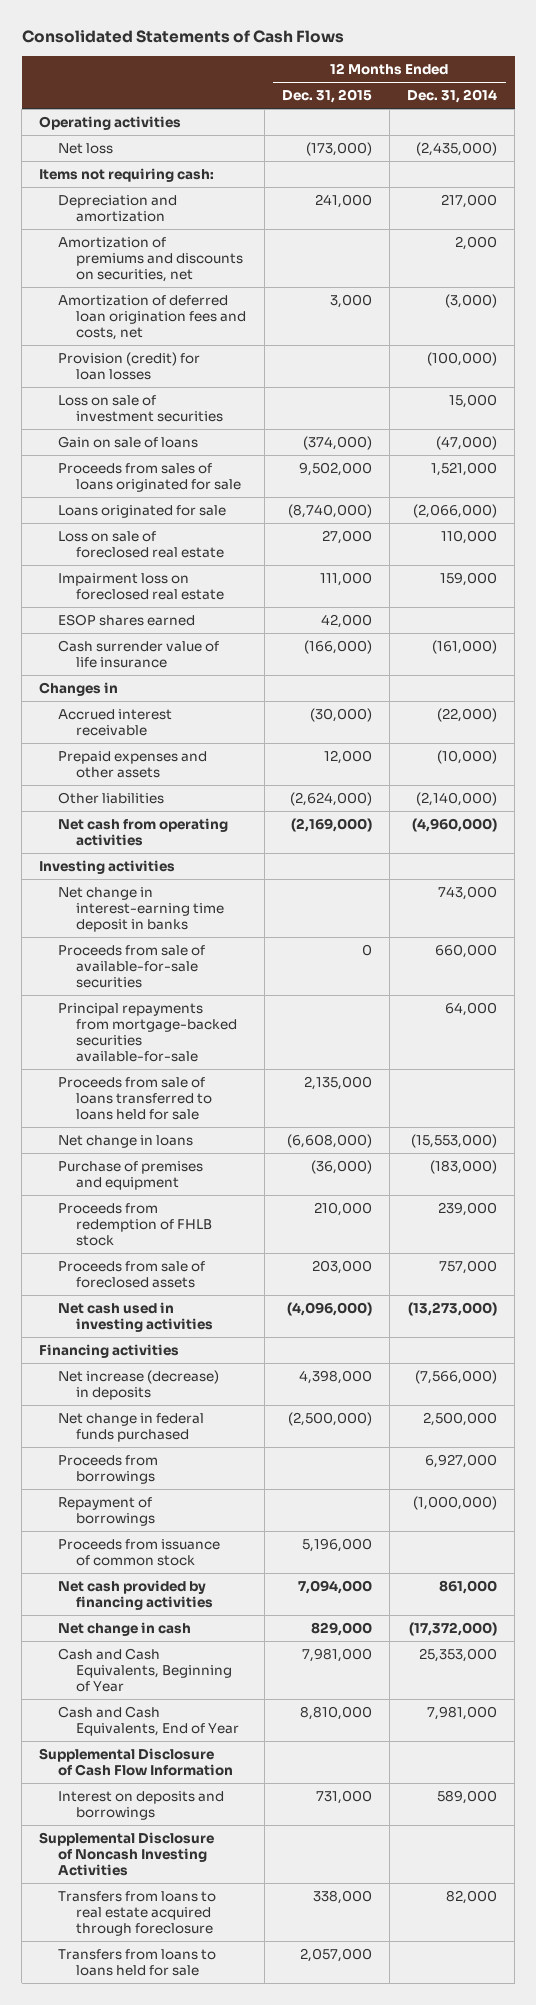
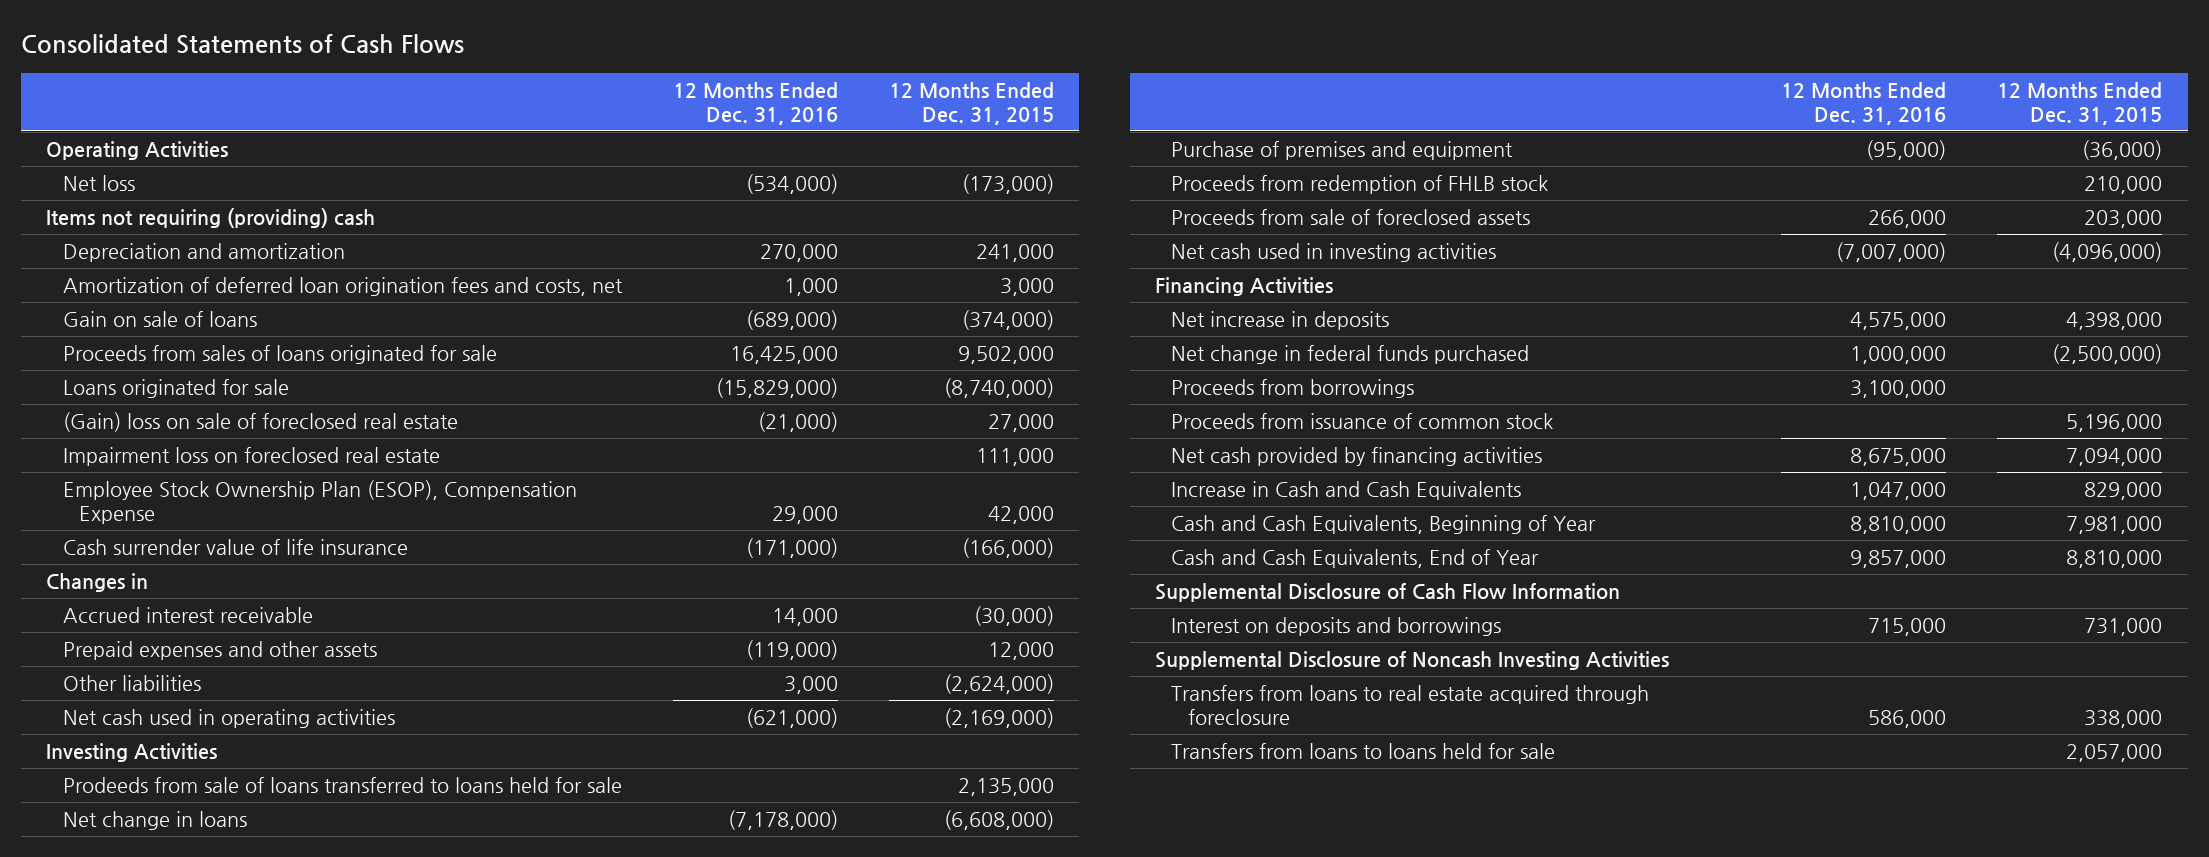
- | 12 Months Ended Dec. 31, 2015 | 12 Months Ended Dec. 31, 2014
+ | 12 Months Ended Dec. 31, 2016 | 12 Months Ended Dec. 31, 2015
- Operating activities
+ Operating Activities
- Items not requiring cash:
+ Items not requiring (providing) cash
- Amortization of premiums and discounts on securities, net | | 2,000
- Provision (credit) for loan losses | | (100,000)
- Loss on sale of investment securities | | 15,000
- Loss on sale of foreclosed real estate | 27,000 | 110,000
+ (Gain) loss on sale of foreclosed real estate | (21,000) | 27,000
- ESOP shares earned | 42,000 |
+ Employee Stock Ownership Plan (ESOP), Compensation Expense | 29,000 | 42,000
- Net cash from operating activities | (2,169,000) | (4,960,000)
- Investing activities
- Net change in interest-earning time deposit in banks | | 743,000
- Proceeds from sale of available-for-sale securities | 0 | 660,000
- Principal repayments from mortgage-backed securities available-for-sale | | 64,000
- Proceeds from sale of loans transferred to loans held for sale | 2,135,000 |
+ Net cash used in operating activities | (621,000) | (2,169,000)
+ Investing Activities
+ Prodeeds from sale of loans transferred to loans held for sale | | 2,135,000
- Financing activities
- Net increase (decrease) in deposits | 4,398,000 | (7,566,000)
+ Financing Activities
+ Net increase in deposits | 4,575,000 | 4,398,000
- Repayment of borrowings | | (1,000,000)
- Net change in cash | 829,000 | (17,372,000)
+ Increase in Cash and Cash Equivalents | 1,047,000 | 829,000

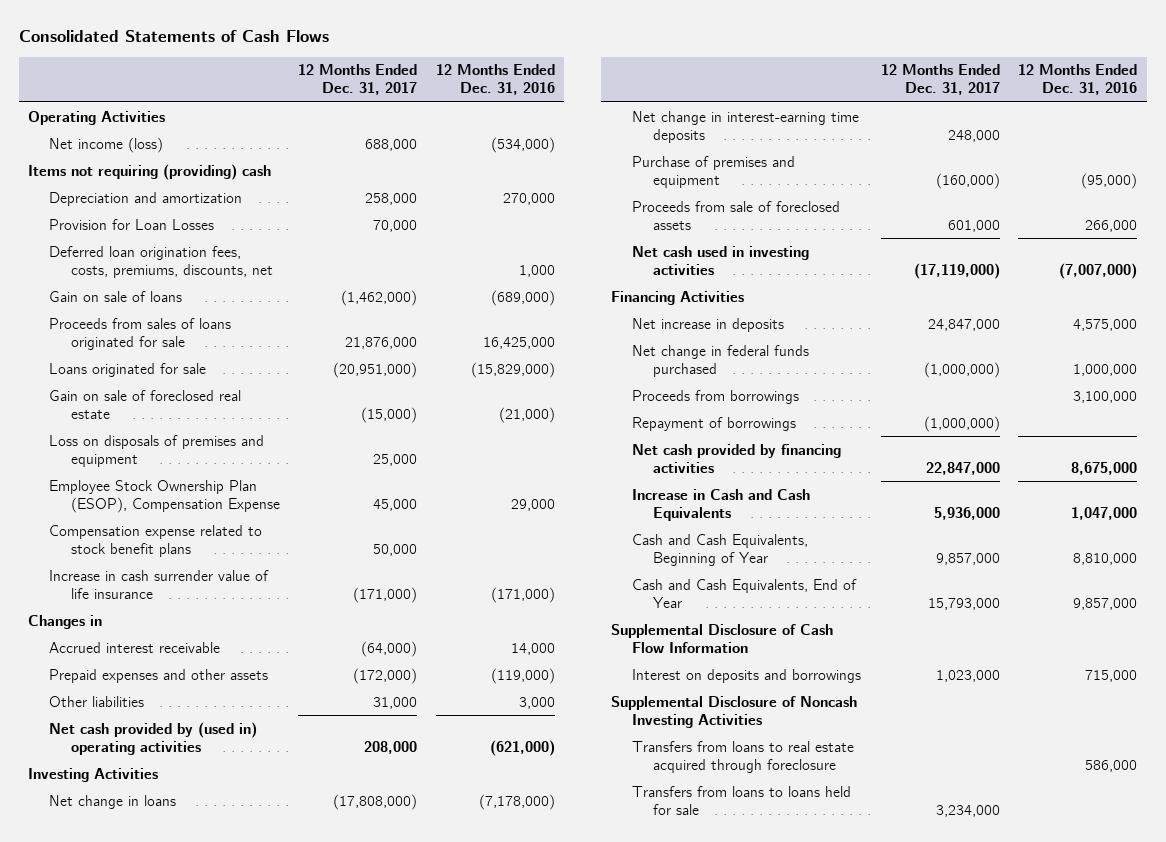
- | 12 Months Ended Dec. 31, 2016 | 12 Months Ended Dec. 31, 2015
+ | 12 Months Ended Dec. 31, 2017 | 12 Months Ended Dec. 31, 2016
- Net loss | (534,000) | (173,000)
+ Net income (loss) | 688,000 | (534,000)
- Amortization of deferred loan origination fees and costs, net | 1,000 | 3,000
+ Provision for Loan Losses | 70,000 |
+ Deferred loan origination fees, costs, premiums, discounts, net | | 1,000
- (Gain) loss on sale of foreclosed real estate | (21,000) | 27,000
- Impairment loss on foreclosed real estate | | 111,000
+ Gain on sale of foreclosed real estate | (15,000) | (21,000)
+ Loss on disposals of premises and equipment | 25,000 |
- Cash surrender value of life insurance | (171,000) | (166,000)
+ Compensation expense related to stock benefit plans | 50,000 |
+ Increase in cash surrender value of life insurance | (171,000) | (171,000)
- Net cash used in operating activities | (621,000) | (2,169,000)
+ Net cash provided by (used in) operating activities | 208,000 | (621,000)
- Prodeeds from sale of loans transferred to loans held for sale | | 2,135,000
+ Net change in interest-earning time deposits | 248,000 |
- Proceeds from redemption of FHLB stock | | 210,000
- Proceeds from issuance of common stock | | 5,196,000
+ Repayment of borrowings | (1,000,000) |

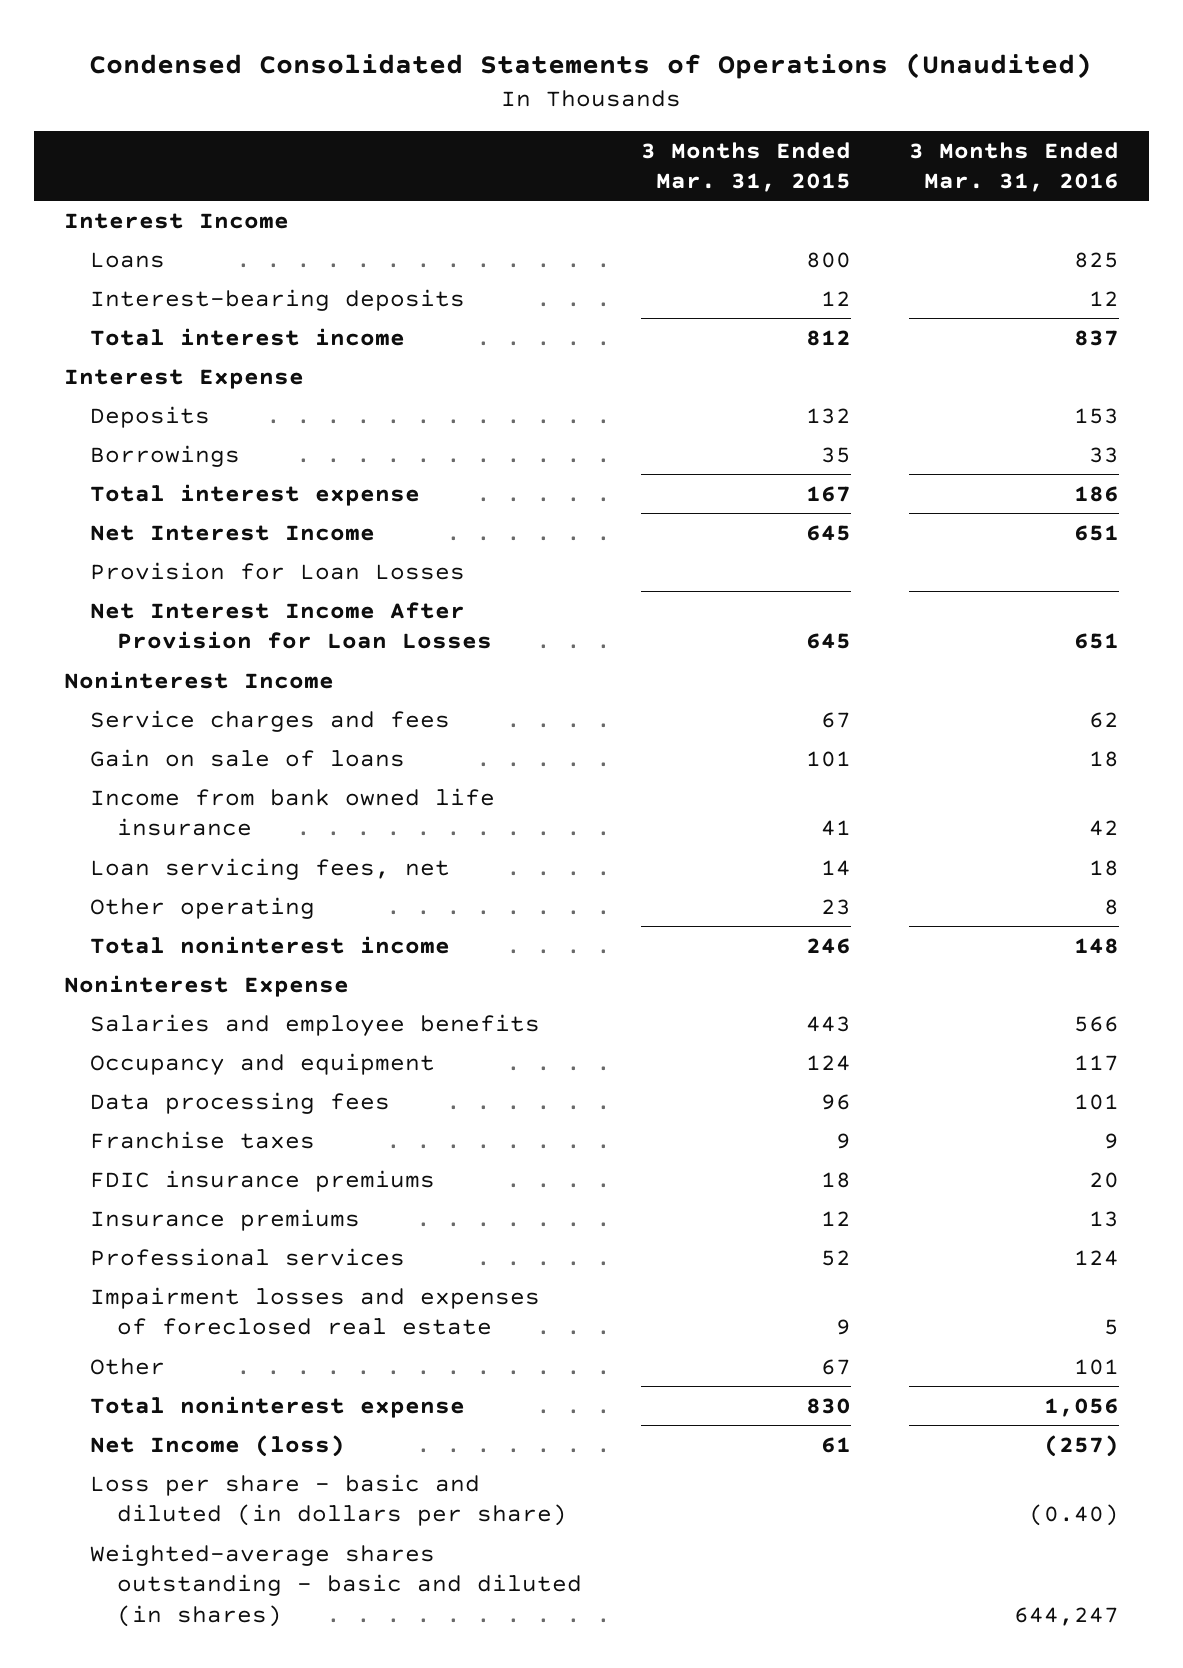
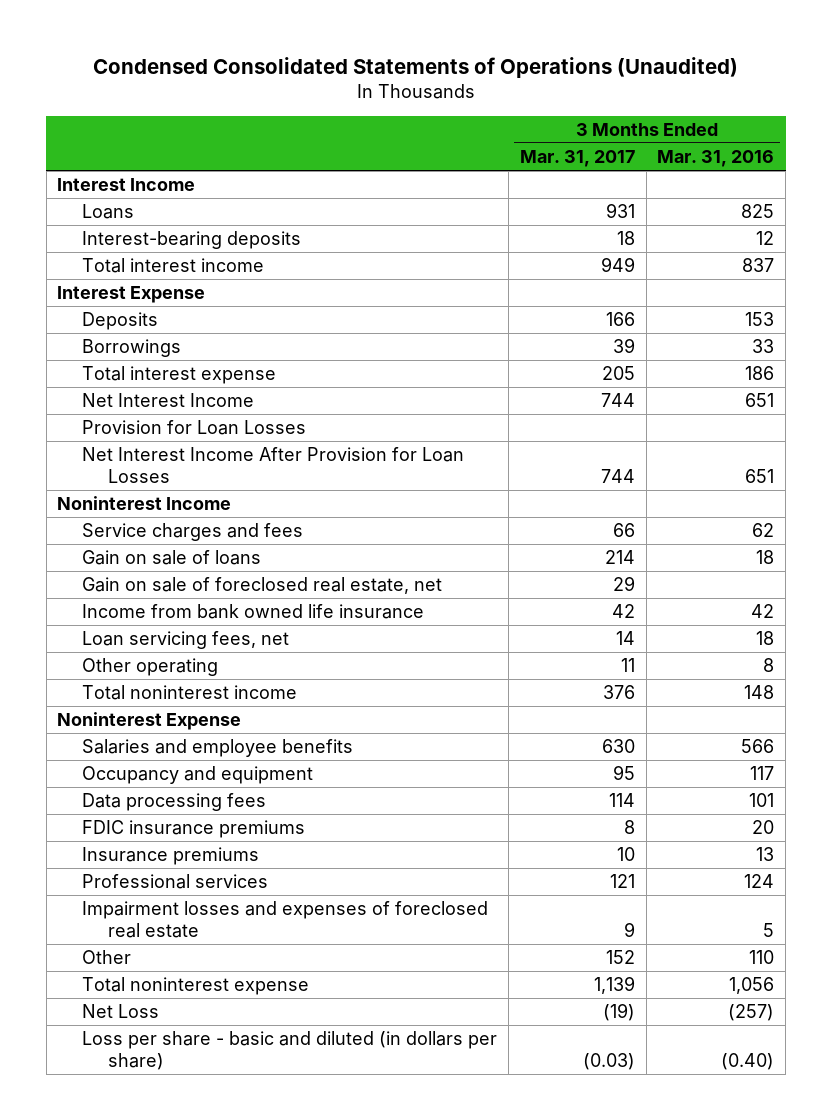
- | 3 Months Ended Mar. 31, 2015 | 3 Months Ended Mar. 31, 2016
+ | 3 Months Ended Mar. 31, 2017 | 3 Months Ended Mar. 31, 2016
+ Gain on sale of foreclosed real estate, net | 29 |
- Franchise taxes | 9 | 9
- Other | 67 | 101
+ Other | 152 | 110
- Net Income (loss) | 61 | (257)
+ Net Loss | (19) | (257)
- Weighted-average shares outstanding - basic and diluted (in shares) | | 644,247

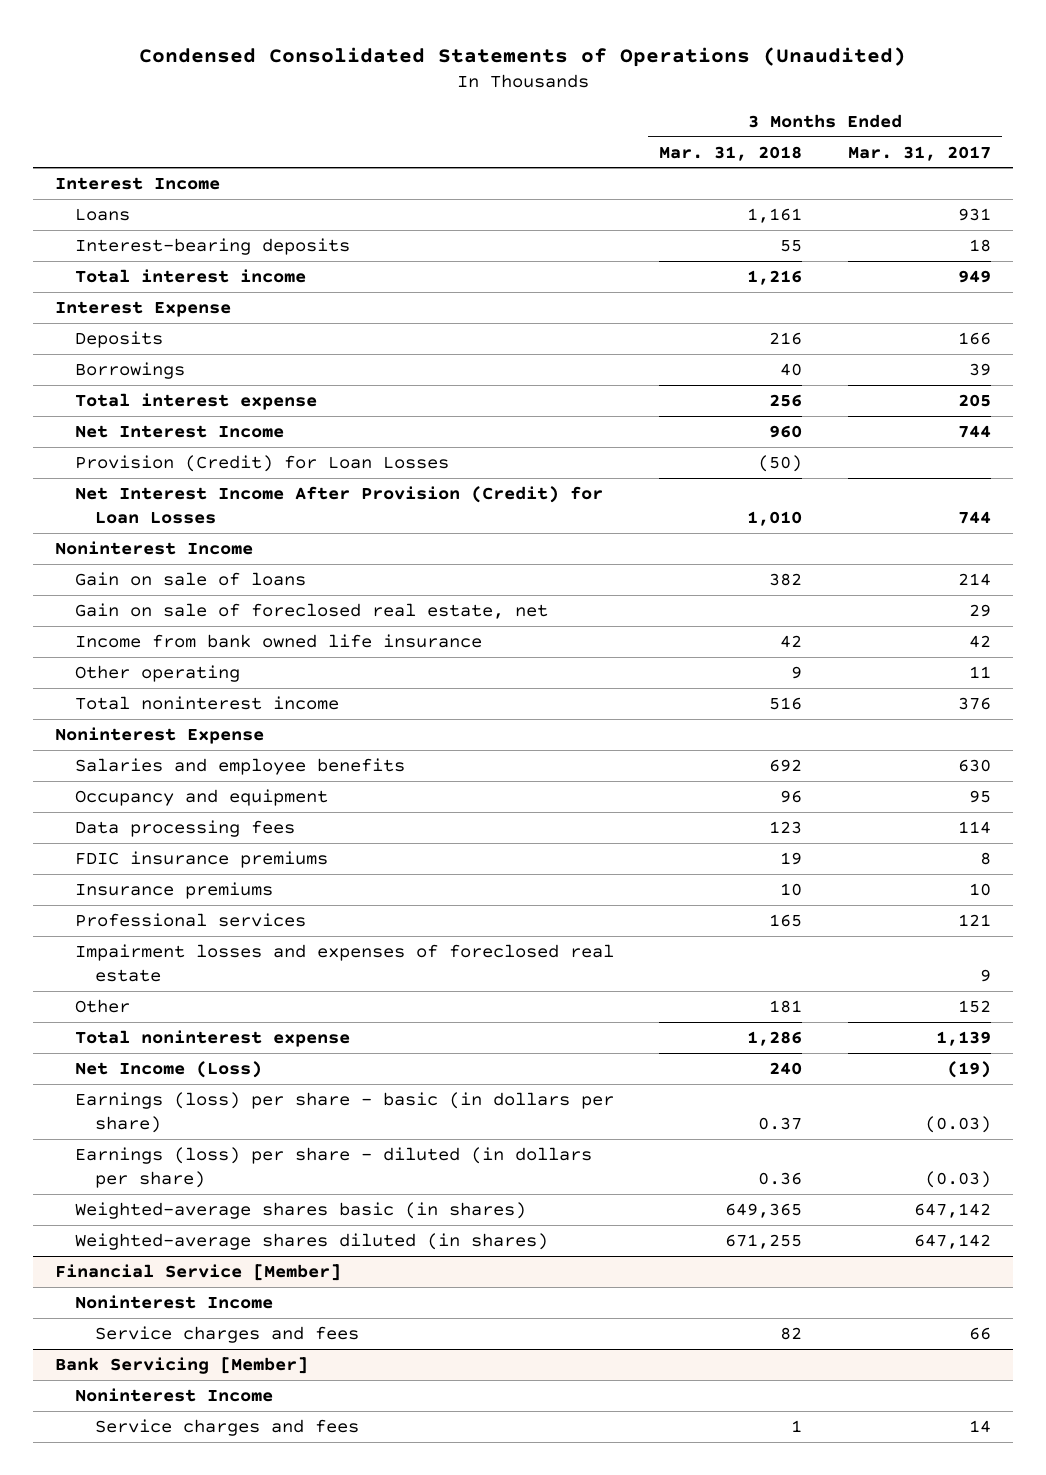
- | 3 Months Ended Mar. 31, 2017 | 3 Months Ended Mar. 31, 2016
+ | 3 Months Ended Mar. 31, 2018 | 3 Months Ended Mar. 31, 2017
- Provision for Loan Losses
- Net Interest Income After Provision for Loan Losses | 744 | 651
+ Provision (Credit) for Loan Losses | (50) |
+ Net Interest Income After Provision (Credit) for Loan Losses | 1,010 | 744
- Service charges and fees | 66 | 62
- Loan servicing fees, net | 14 | 18
- Net Loss | (19) | (257)
- Loss per share - basic and diluted (in dollars per share) | (0.03) | (0.40)
+ Net Income (Loss) | 240 | (19)
+ Earnings (loss) per share - basic (in dollars per share) | 0.37 | (0.03)
+ Earnings (loss) per share - diluted (in dollars per share) | 0.36 | (0.03)
+ Weighted-average shares basic (in shares) | 649,365 | 647,142
+ Weighted-average shares diluted (in shares) | 671,255 | 647,142
+ Financial Service [Member]
+ Noninterest Income
+ Service charges and fees | 82 | 66
+ Bank Servicing [Member]
+ Noninterest Income
+ Service charges and fees | 1 | 14

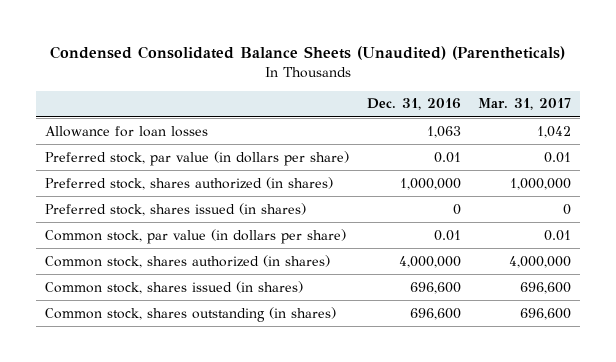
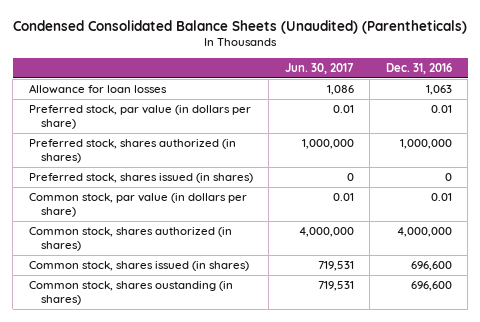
- | Dec. 31, 2016 | Mar. 31, 2017
+ | Jun. 30, 2017 | Dec. 31, 2016
- Common stock, shares outstanding (in shares) | 696,600 | 696,600
+ Common stock, shares oustanding (in shares) | 719,531 | 696,600

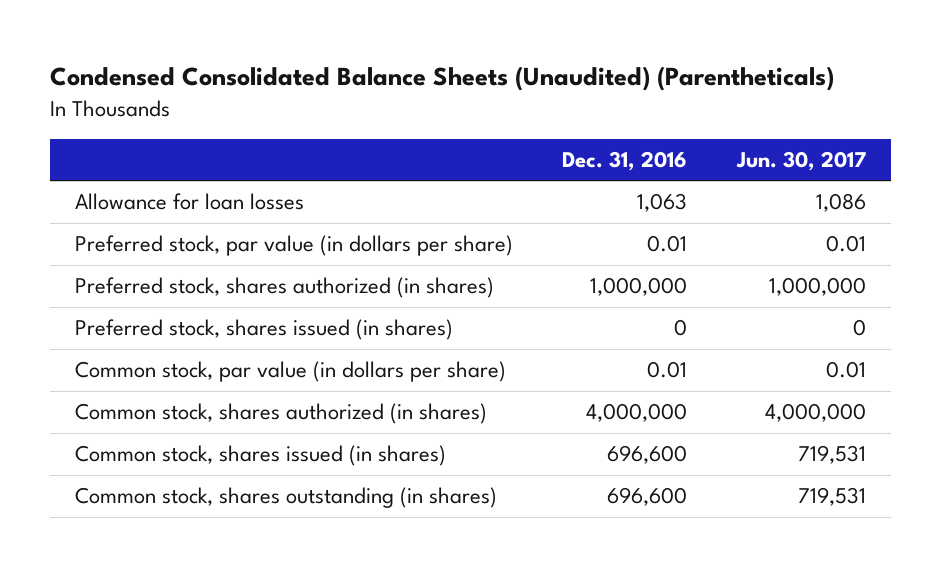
- | Jun. 30, 2017 | Dec. 31, 2016
+ | Dec. 31, 2016 | Jun. 30, 2017
- Common stock, shares oustanding (in shares) | 719,531 | 696,600
+ Common stock, shares outstanding (in shares) | 696,600 | 719,531

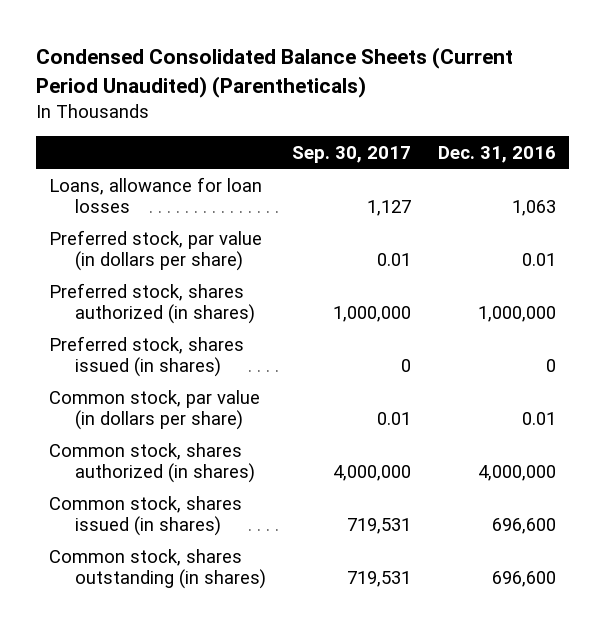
- Condensed Consolidated Balance Sheets (Unaudited) (Parentheticals)
+ Condensed Consolidated Balance Sheets (Current Period Unaudited) (Parentheticals)
- | Dec. 31, 2016 | Jun. 30, 2017
+ | Sep. 30, 2017 | Dec. 31, 2016
- Allowance for loan losses | 1,063 | 1,086
+ Loans, allowance for loan losses | 1,127 | 1,063

